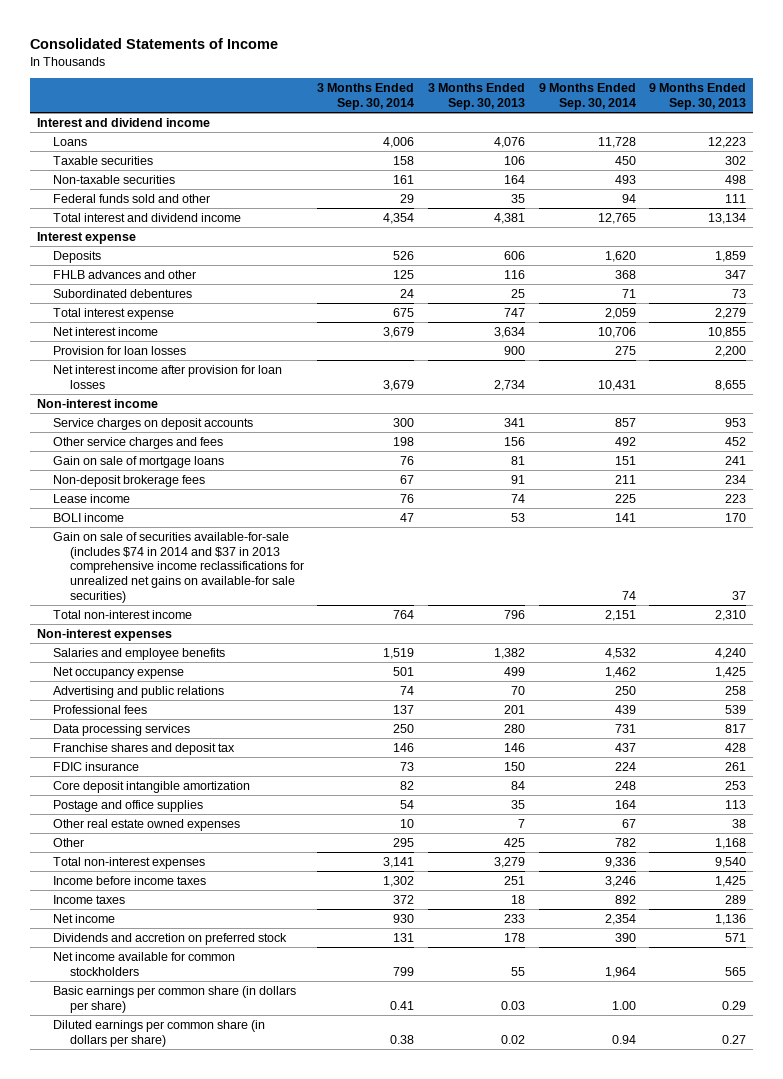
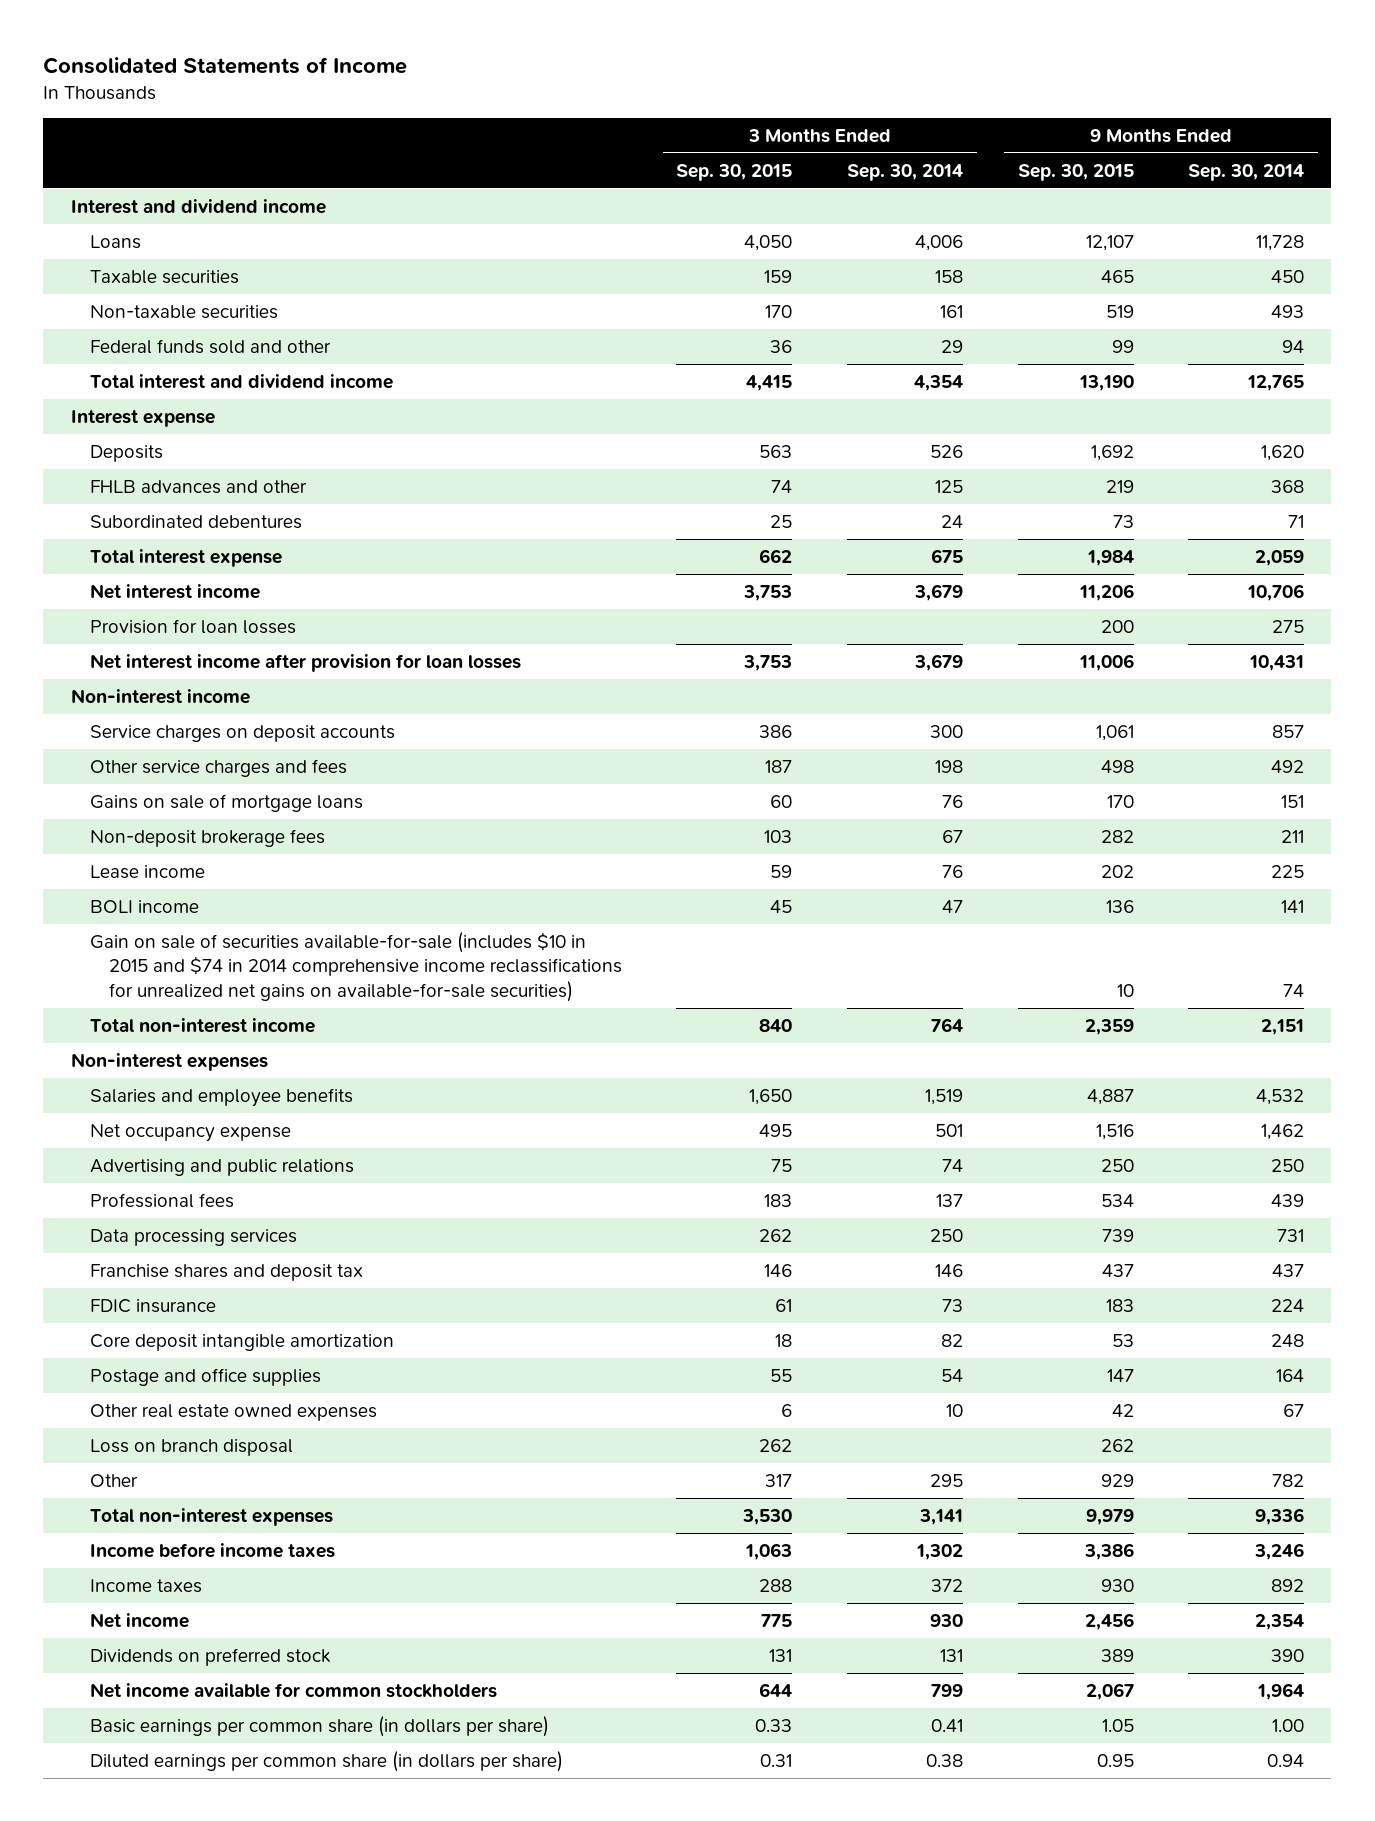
- | 3 Months Ended Sep. 30, 2014 | 3 Months Ended Sep. 30, 2013 | 9 Months Ended Sep. 30, 2014 | 9 Months Ended Sep. 30, 2013
+ | 3 Months Ended Sep. 30, 2015 | 3 Months Ended Sep. 30, 2014 | 9 Months Ended Sep. 30, 2015 | 9 Months Ended Sep. 30, 2014
- Gain on sale of mortgage loans | 76 | 81 | 151 | 241
+ Gains on sale of mortgage loans | 60 | 76 | 170 | 151
- Gain on sale of securities available-for-sale (includes $74 in 2014 and $37 in 2013 comprehensive income reclassifications for unrealized net gains on available-for sale securities) | | | 74 | 37
+ Gain on sale of securities available-for-sale (includes $10 in 2015 and $74 in 2014 comprehensive income reclassifications for unrealized net gains on available-for-sale securities) | | | 10 | 74
+ Loss on branch disposal | 262 | | 262 |
- Dividends and accretion on preferred stock | 131 | 178 | 390 | 571
+ Dividends on preferred stock | 131 | 131 | 389 | 390

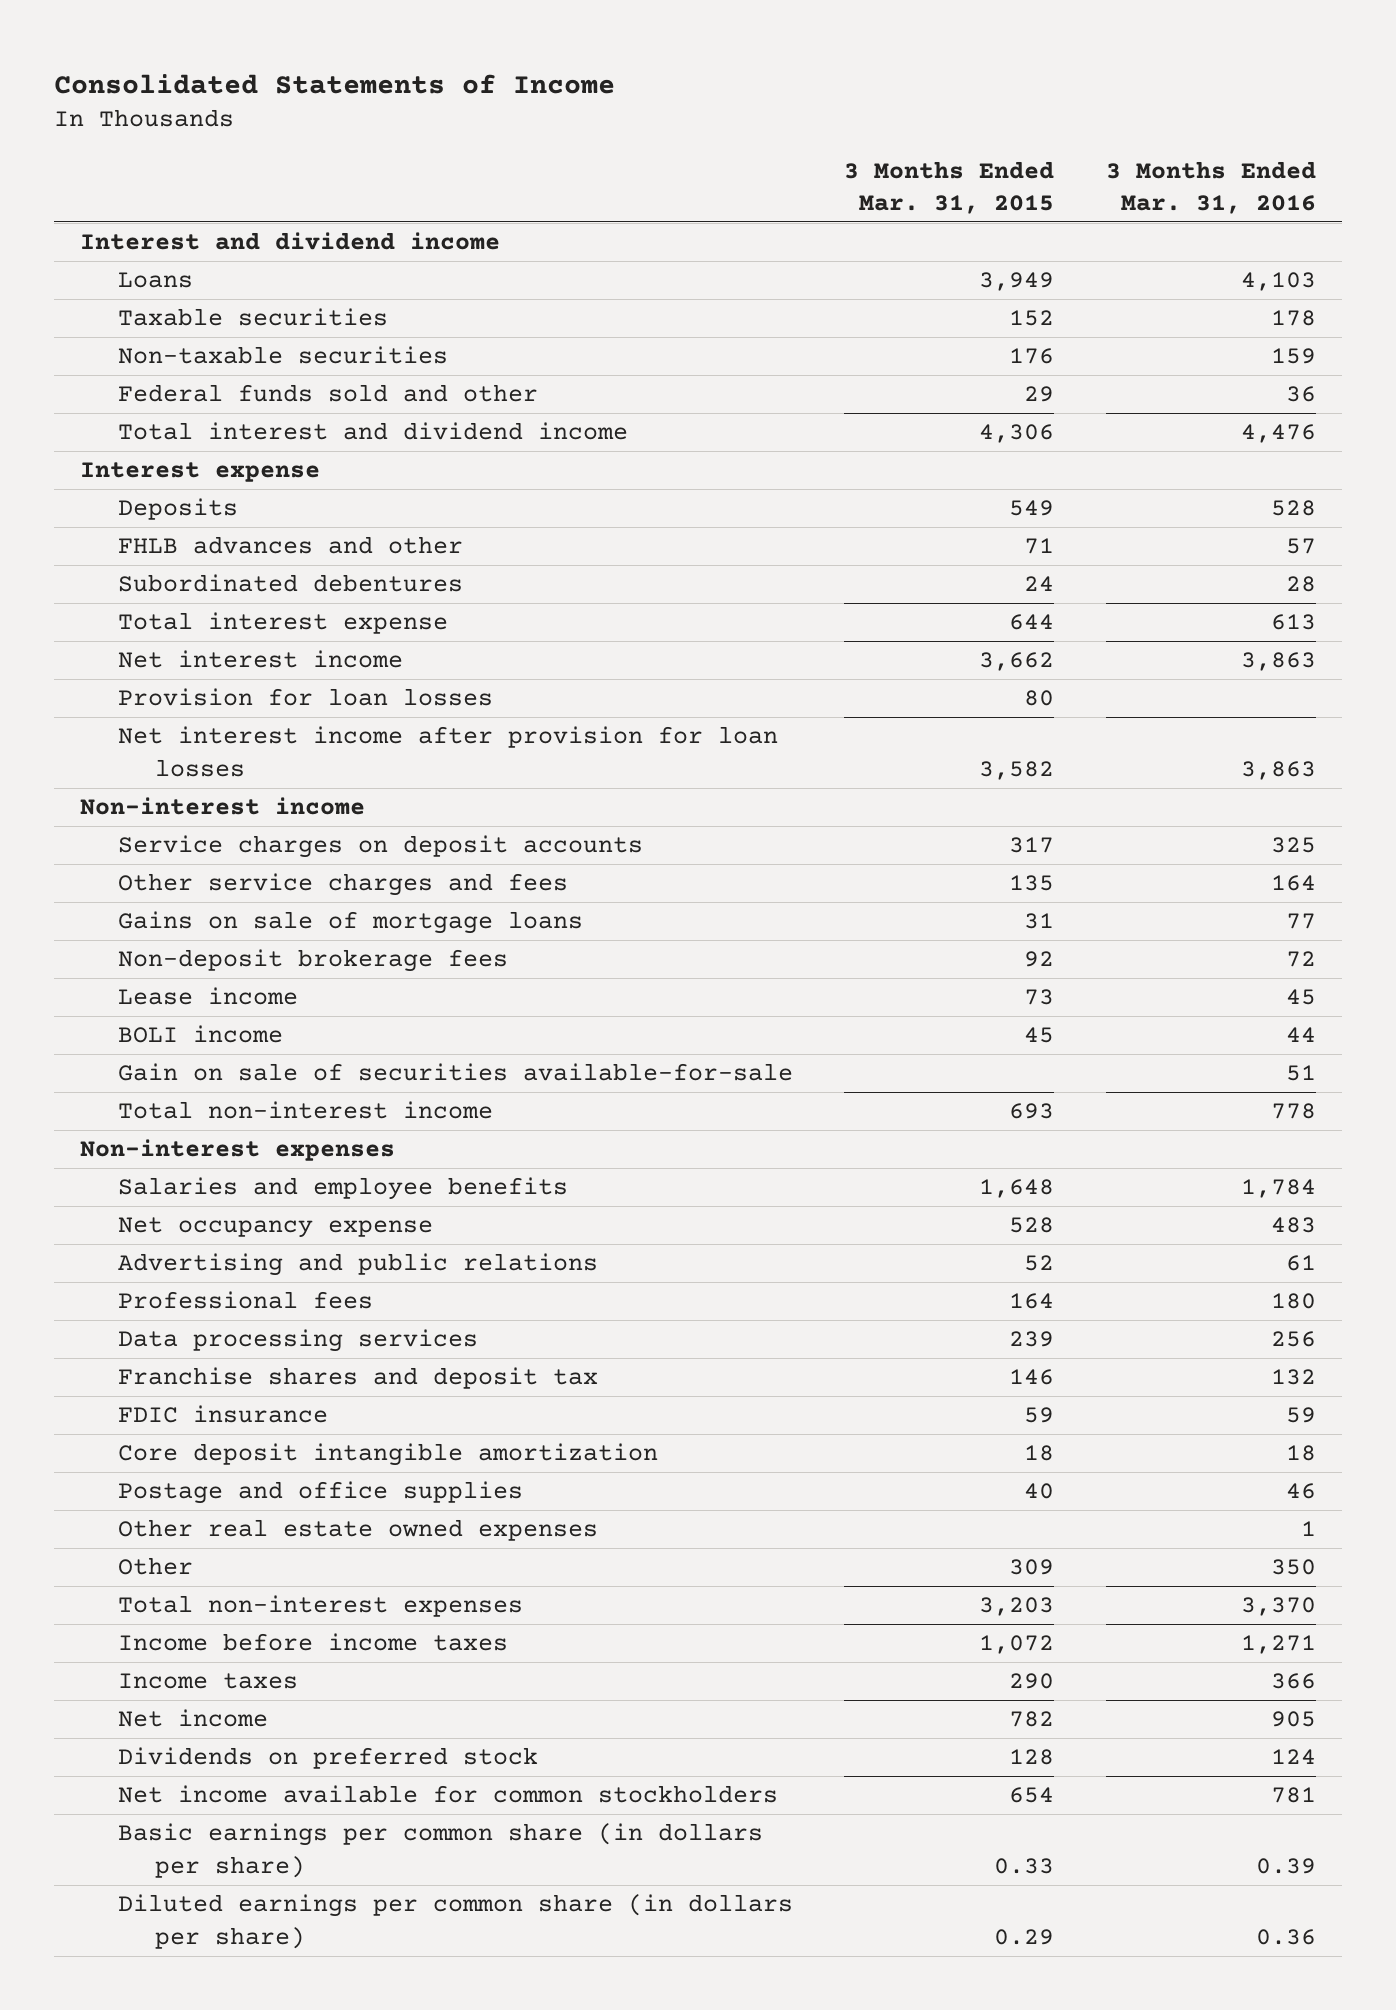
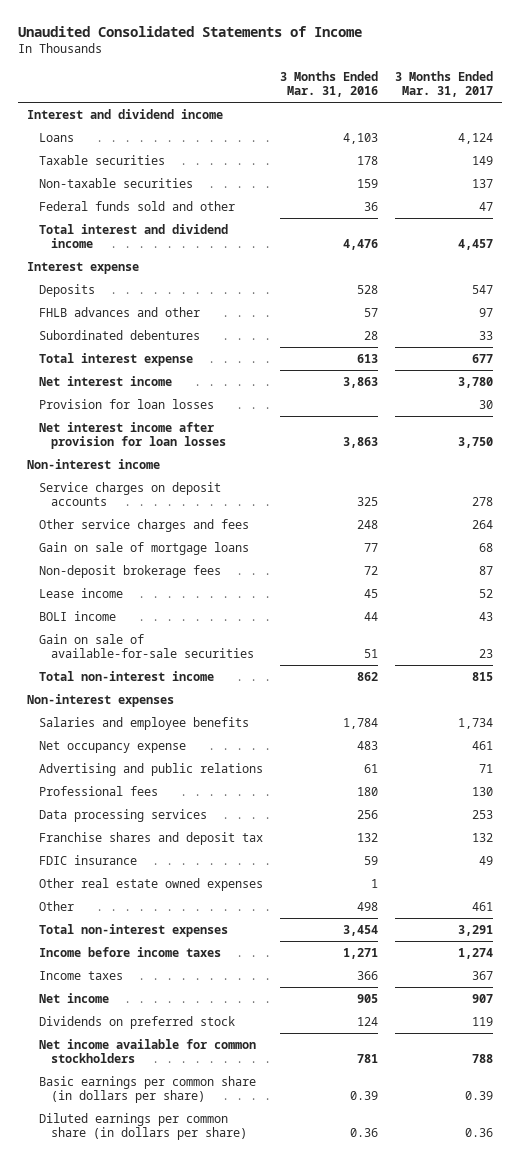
- Consolidated Statements of Income
+ Unaudited Consolidated Statements of Income
- | 3 Months Ended Mar. 31, 2015 | 3 Months Ended Mar. 31, 2016
+ | 3 Months Ended Mar. 31, 2016 | 3 Months Ended Mar. 31, 2017
- Other service charges and fees | 135 | 164
- Gains on sale of mortgage loans | 31 | 77
+ Other service charges and fees | 248 | 264
+ Gain on sale of mortgage loans | 77 | 68
- Gain on sale of securities available-for-sale | | 51
- Total non-interest income | 693 | 778
+ Gain on sale of available-for-sale securities | 51 | 23
+ Total non-interest income | 862 | 815
- Core deposit intangible amortization | 18 | 18
- Postage and office supplies | 40 | 46
- Other | 309 | 350
- Total non-interest expenses | 3,203 | 3,370
+ Other | 498 | 461
+ Total non-interest expenses | 3,454 | 3,291

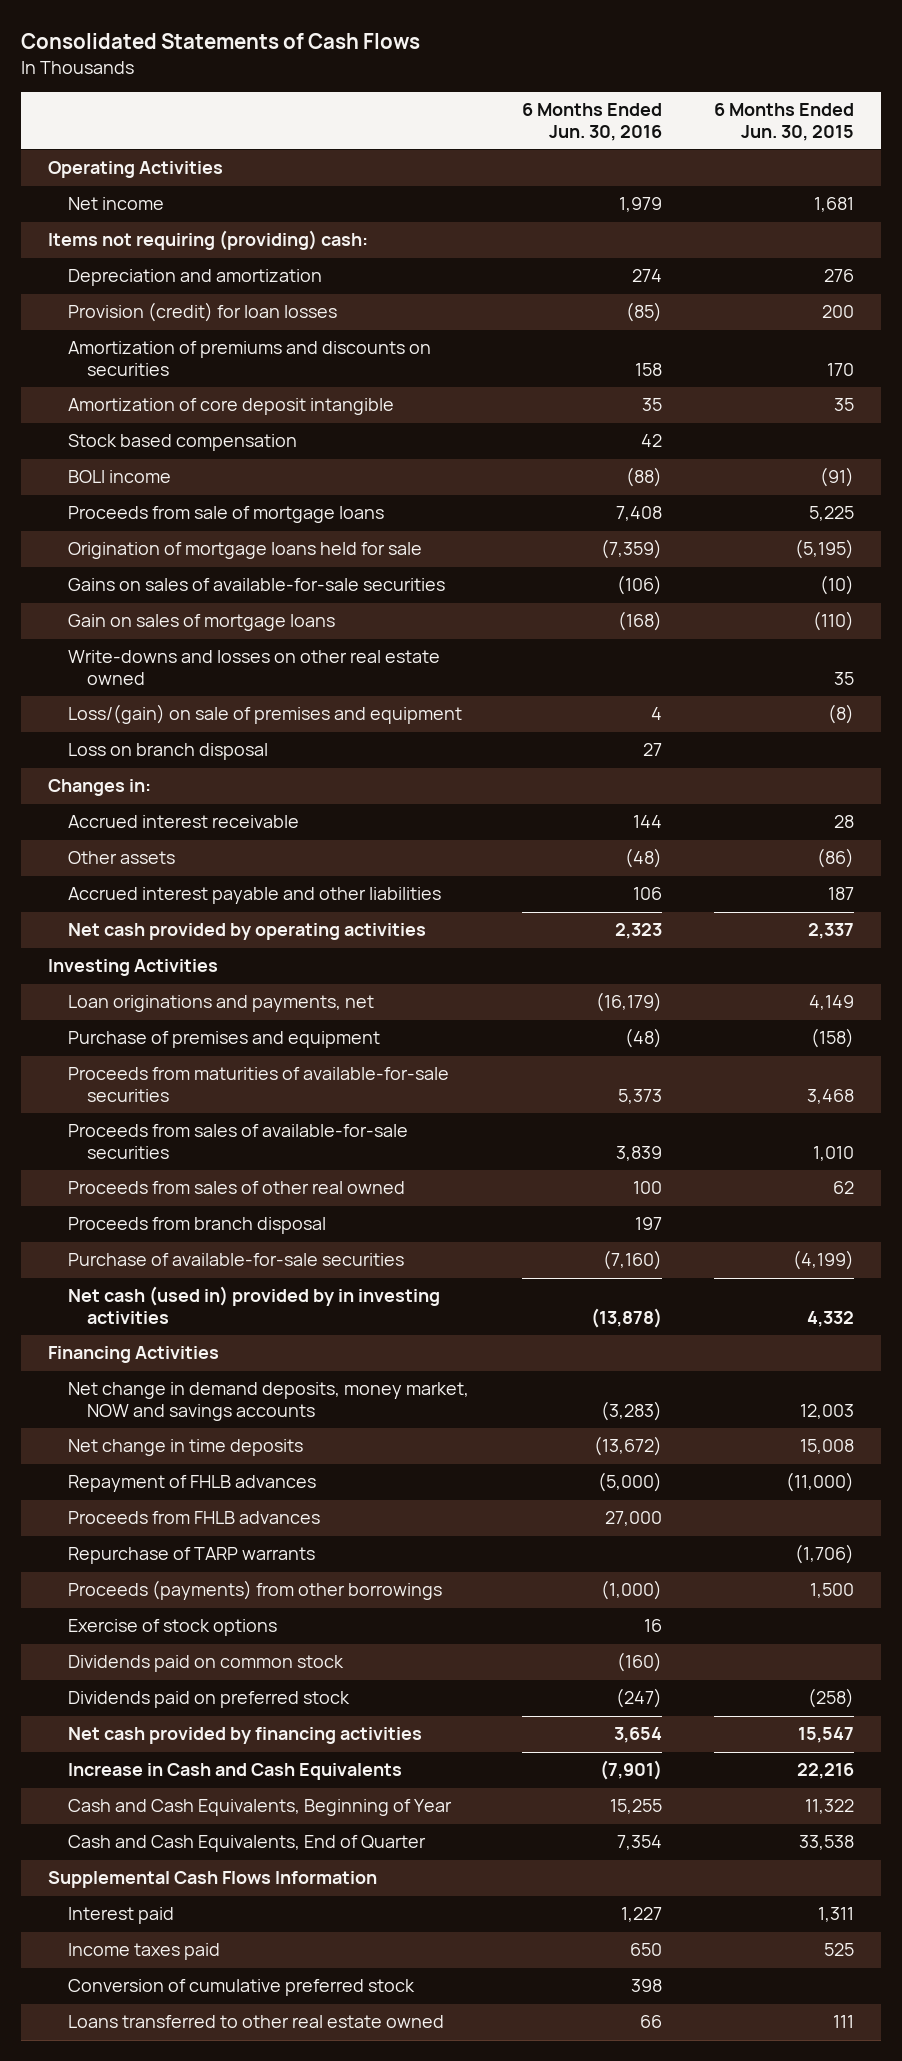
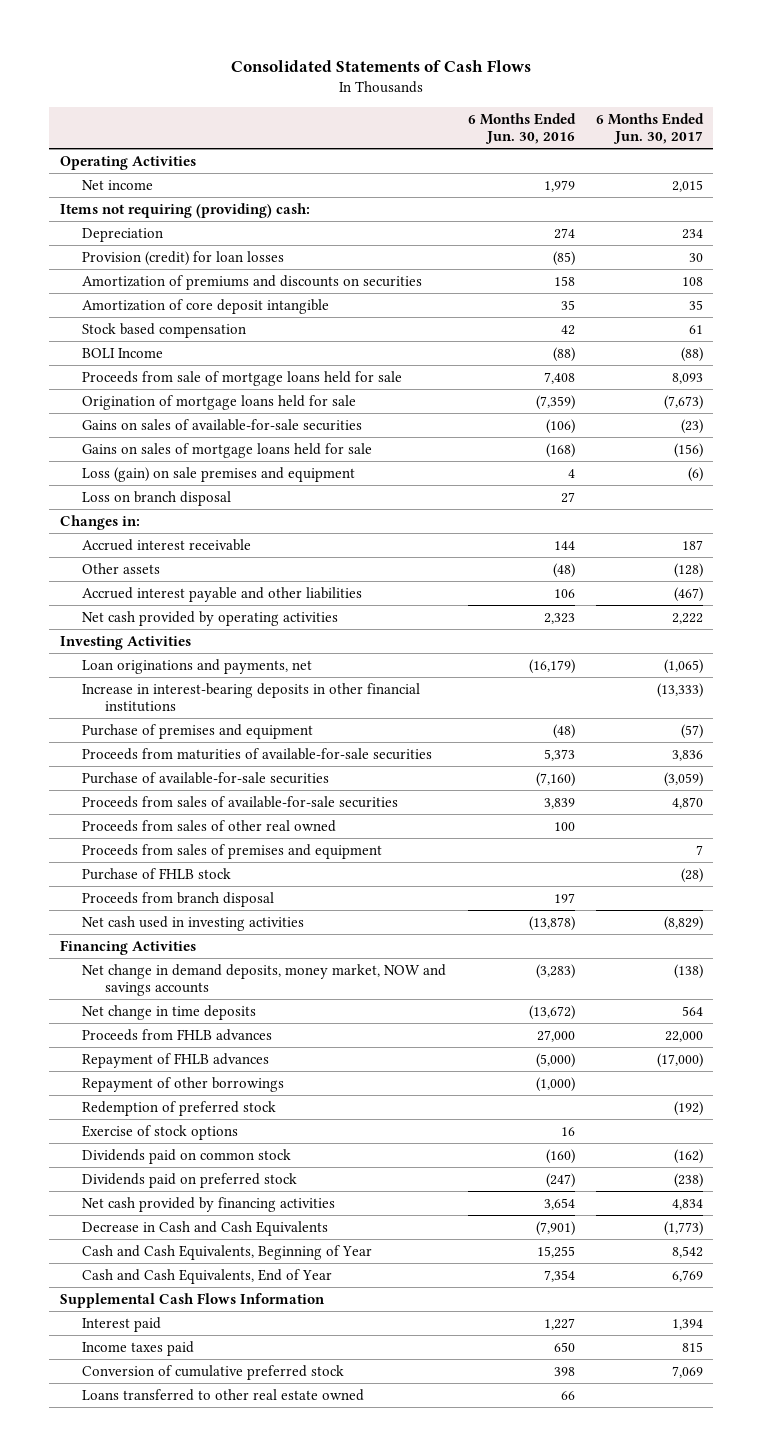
- | 6 Months Ended Jun. 30, 2016 | 6 Months Ended Jun. 30, 2015
+ | 6 Months Ended Jun. 30, 2016 | 6 Months Ended Jun. 30, 2017
- Depreciation and amortization | 274 | 276
+ Depreciation | 274 | 234
- BOLI income | (88) | (91)
- Proceeds from sale of mortgage loans | 7,408 | 5,225
+ BOLI Income | (88) | (88)
+ Proceeds from sale of mortgage loans held for sale | 7,408 | 8,093
- Gain on sales of mortgage loans | (168) | (110)
- Write-downs and losses on other real estate owned | | 35
- Loss/(gain) on sale of premises and equipment | 4 | (8)
+ Gains on sales of mortgage loans held for sale | (168) | (156)
+ Loss (gain) on sale premises and equipment | 4 | (6)
+ Increase in interest-bearing deposits in other financial institutions | | (13,333)
moved up: Purchase of available-for-sale securities | (7,160) | (3,059)
+ Proceeds from sales of premises and equipment | | 7
+ Purchase of FHLB stock | | (28)
- Net cash (used in) provided by in investing activities | (13,878) | 4,332
+ Net cash used in investing activities | (13,878) | (8,829)
- Repurchase of TARP warrants | | (1,706)
- Proceeds (payments) from other borrowings | (1,000) | 1,500
moved down: Repayment of FHLB advances | (5,000) | (17,000)
+ Repayment of other borrowings | (1,000) |
+ Redemption of preferred stock | | (192)
- Increase in Cash and Cash Equivalents | (7,901) | 22,216
+ Decrease in Cash and Cash Equivalents | (7,901) | (1,773)
- Cash and Cash Equivalents, End of Quarter | 7,354 | 33,538
+ Cash and Cash Equivalents, End of Year | 7,354 | 6,769

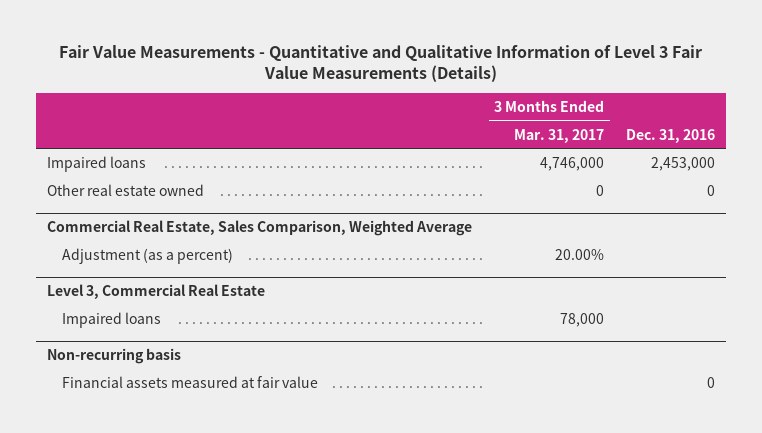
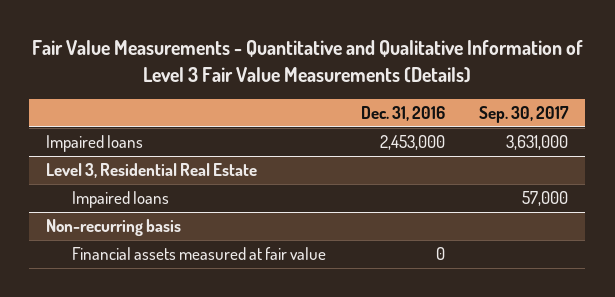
- | 3 Months Ended Mar. 31, 2017 | Dec. 31, 2016
+ | Dec. 31, 2016 | Sep. 30, 2017
- Other real estate owned | 0 | 0
- Commercial Real Estate, Sales Comparison, Weighted Average
- Adjustment (as a percent) | 20.00% |
- Level 3, Commercial Real Estate
+ Level 3, Residential Real Estate

